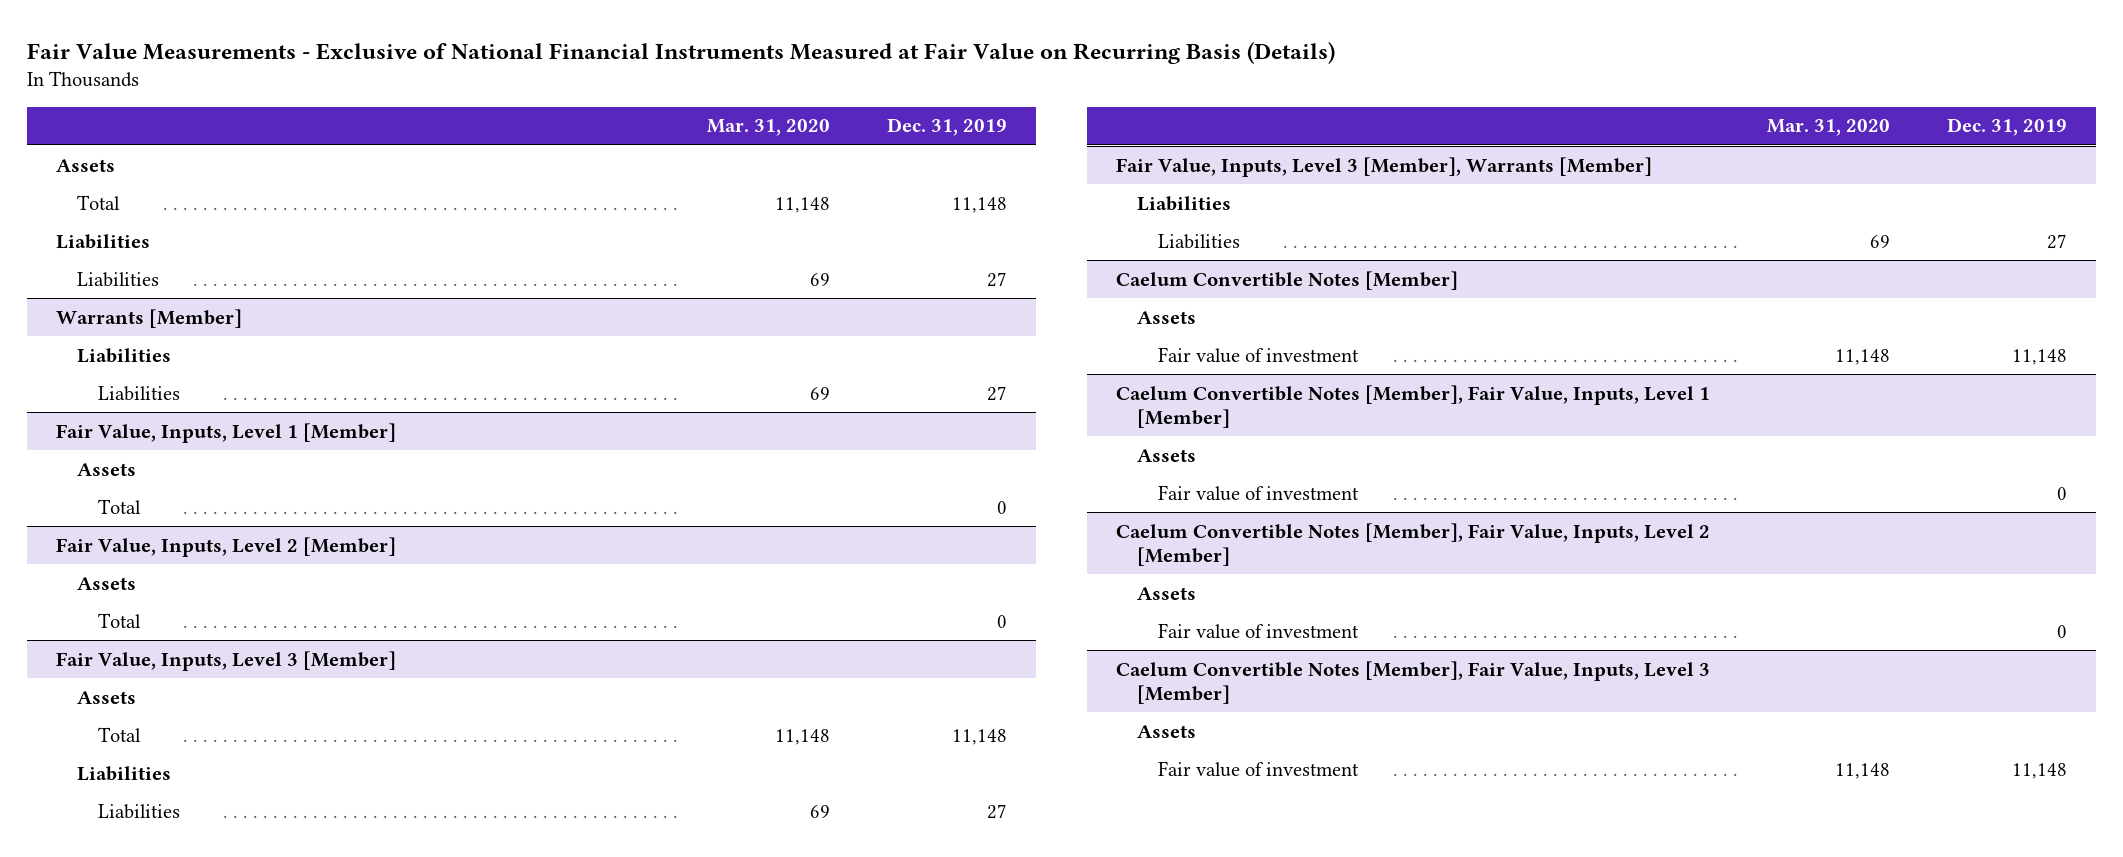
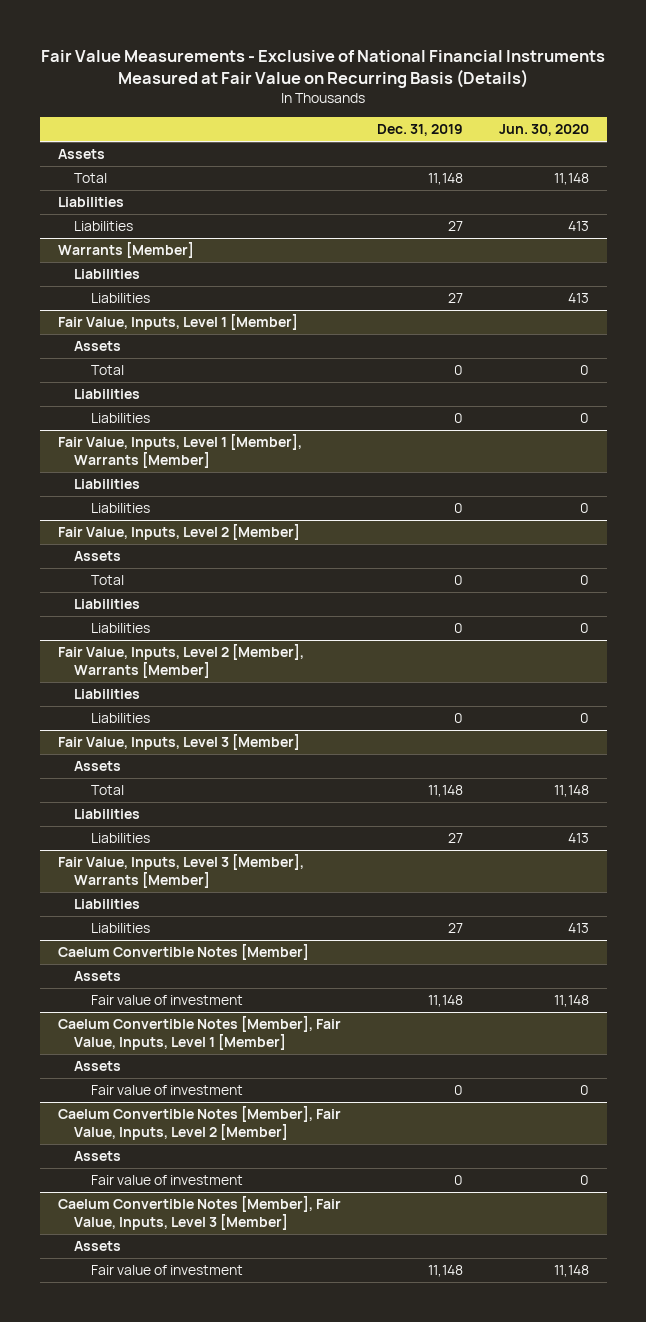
- | Mar. 31, 2020 | Dec. 31, 2019
+ | Dec. 31, 2019 | Jun. 30, 2020
@ Fair Value, Inputs, Level 1 [Member]
+ Liabilities
+ Liabilities | 0 | 0
+ Fair Value, Inputs, Level 1 [Member], Warrants [Member]
+ Liabilities
+ Liabilities | 0 | 0
@ Fair Value, Inputs, Level 2 [Member]
+ Liabilities
+ Liabilities | 0 | 0
+ Fair Value, Inputs, Level 2 [Member], Warrants [Member]
+ Liabilities
+ Liabilities | 0 | 0

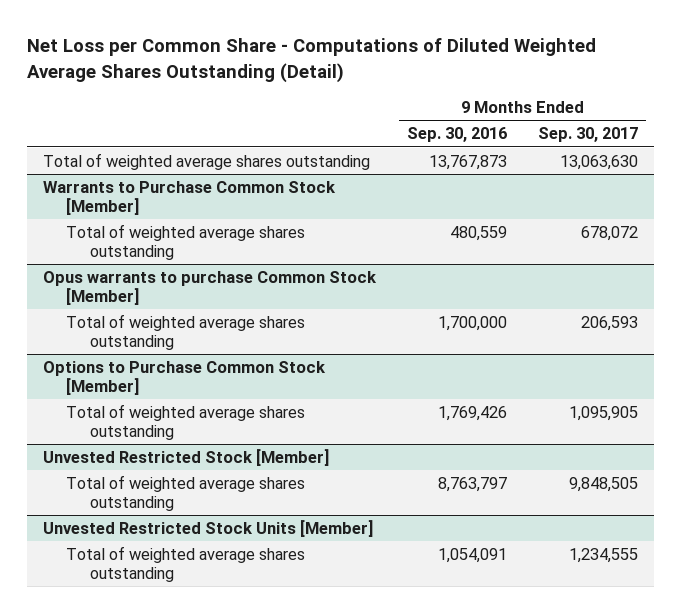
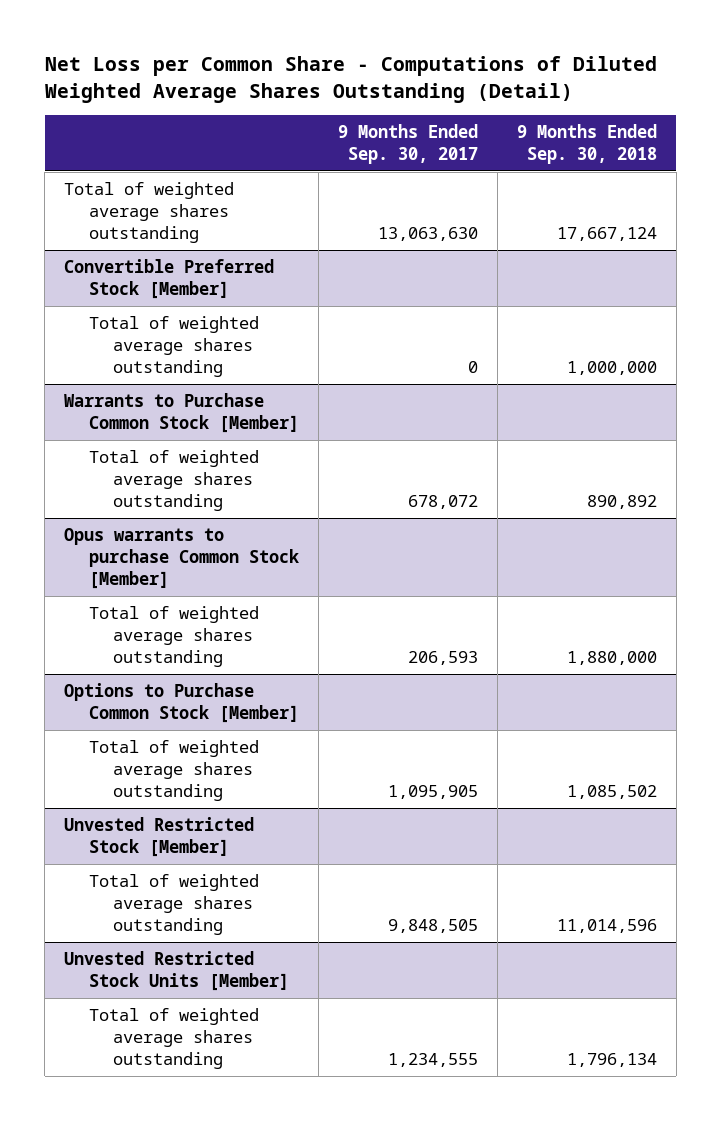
- | 9 Months Ended Sep. 30, 2016 | 9 Months Ended Sep. 30, 2017
+ | 9 Months Ended Sep. 30, 2017 | 9 Months Ended Sep. 30, 2018
+ Convertible Preferred Stock [Member]
+ Total of weighted average shares outstanding | 0 | 1,000,000

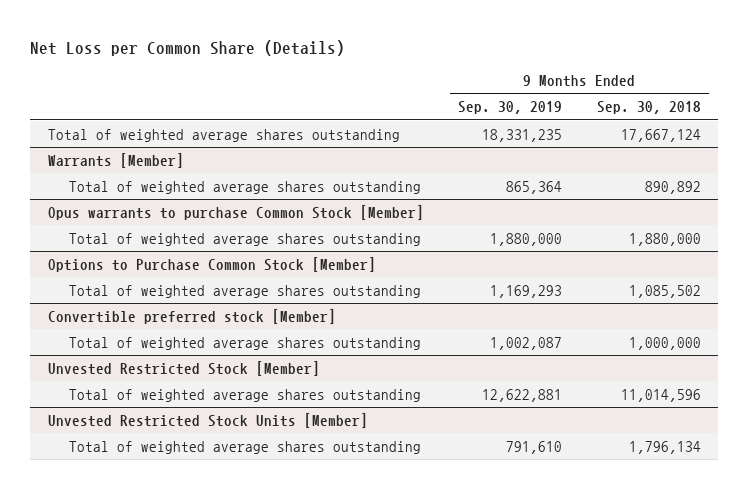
- Net Loss per Common Share - Computations of Diluted Weighted Average Shares Outstanding (Detail)
+ Net Loss per Common Share (Details)
- | 9 Months Ended Sep. 30, 2017 | 9 Months Ended Sep. 30, 2018
+ | 9 Months Ended Sep. 30, 2019 | 9 Months Ended Sep. 30, 2018
- Convertible Preferred Stock [Member]
- Total of weighted average shares outstanding | 0 | 1,000,000
- Warrants to Purchase Common Stock [Member]
+ Warrants [Member]
+ Convertible preferred stock [Member]
+ Total of weighted average shares outstanding | 1,002,087 | 1,000,000

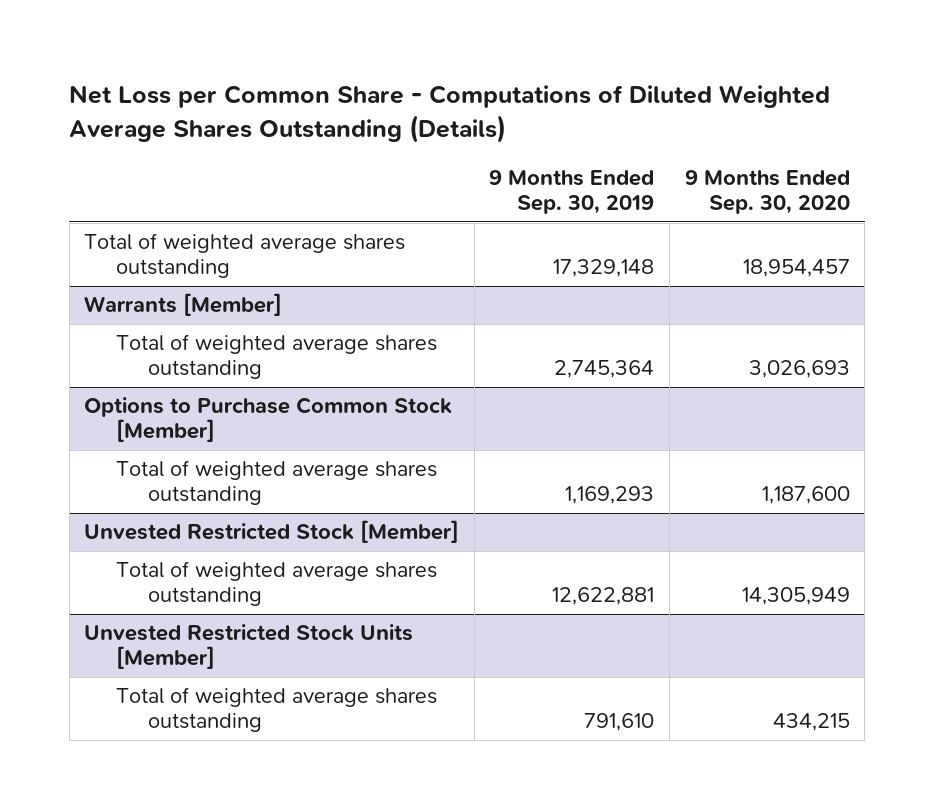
- Net Loss per Common Share (Details)
+ Net Loss per Common Share - Computations of Diluted Weighted Average Shares Outstanding (Details)
- | 9 Months Ended Sep. 30, 2019 | 9 Months Ended Sep. 30, 2018
+ | 9 Months Ended Sep. 30, 2019 | 9 Months Ended Sep. 30, 2020
- Total of weighted average shares outstanding | 18,331,235 | 17,667,124
+ Total of weighted average shares outstanding | 17,329,148 | 18,954,457
@ Warrants [Member]
- Total of weighted average shares outstanding | 865,364 | 890,892
- Opus warrants to purchase Common Stock [Member]
- Total of weighted average shares outstanding | 1,880,000 | 1,880,000
@ Warrants [Member]
+ Total of weighted average shares outstanding | 2,745,364 | 3,026,693
- Convertible preferred stock [Member]
- Total of weighted average shares outstanding | 1,002,087 | 1,000,000

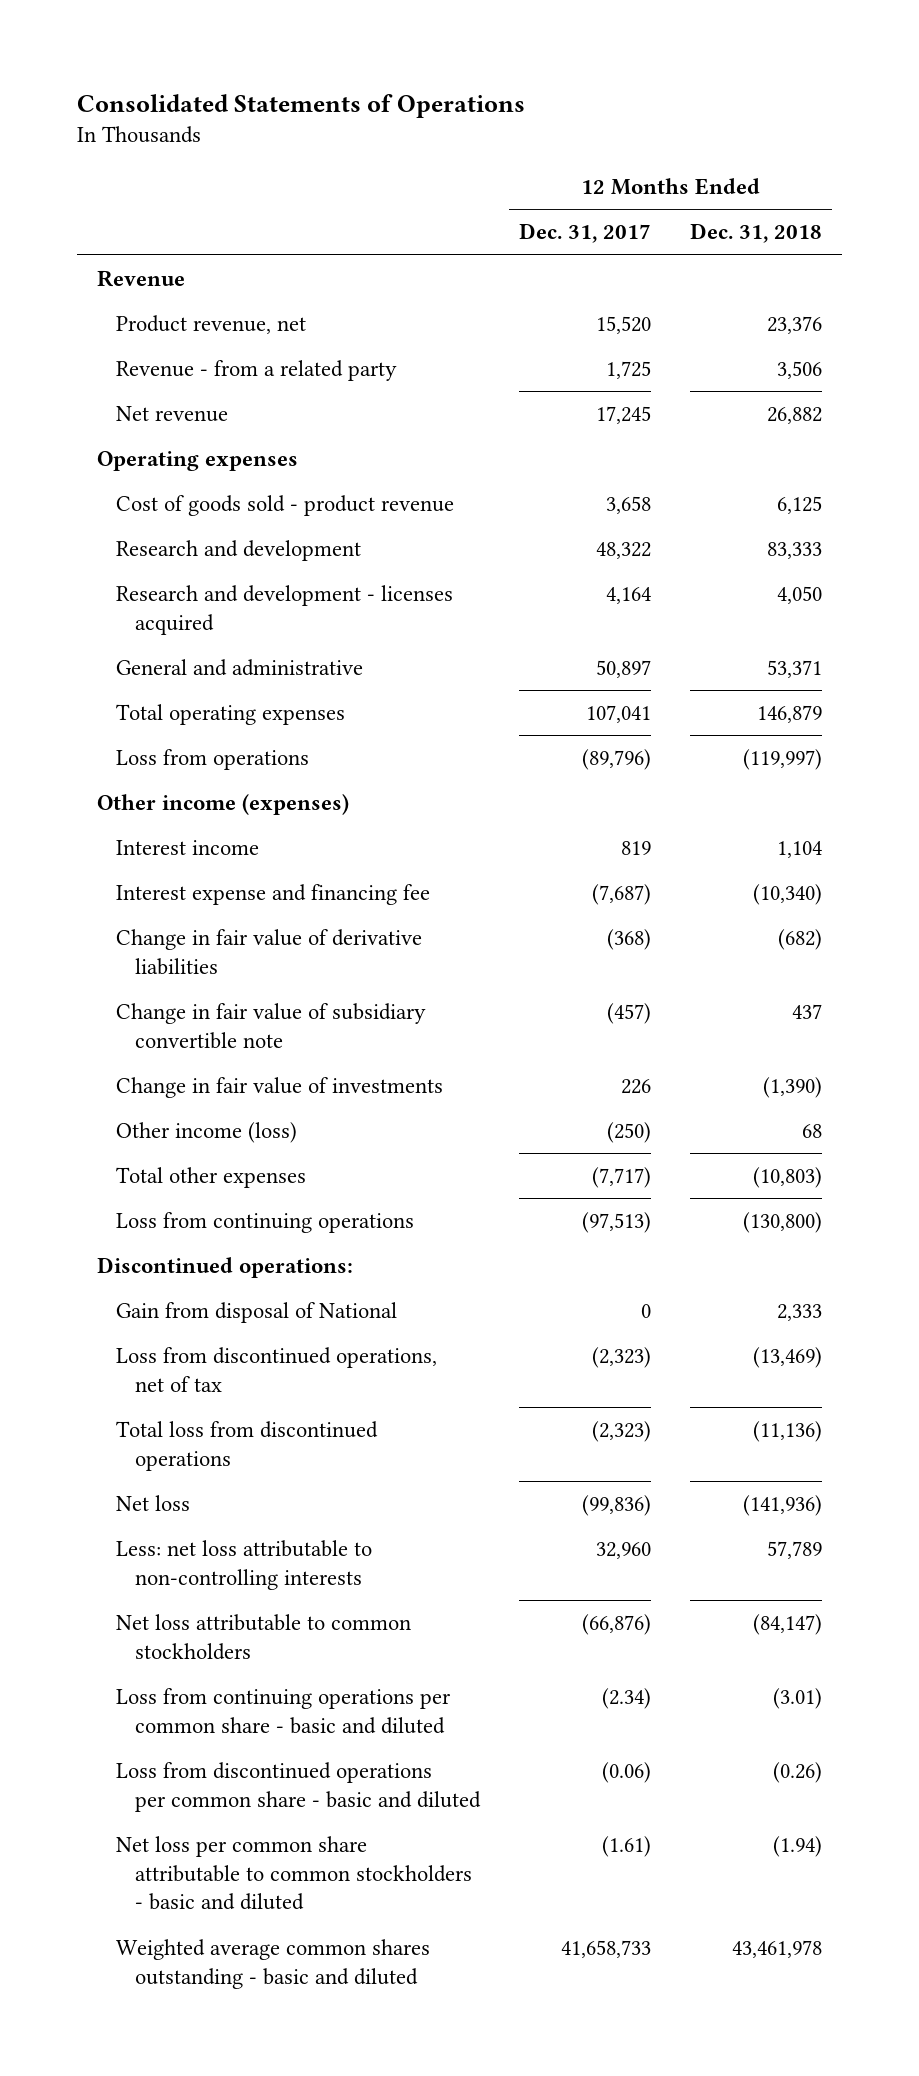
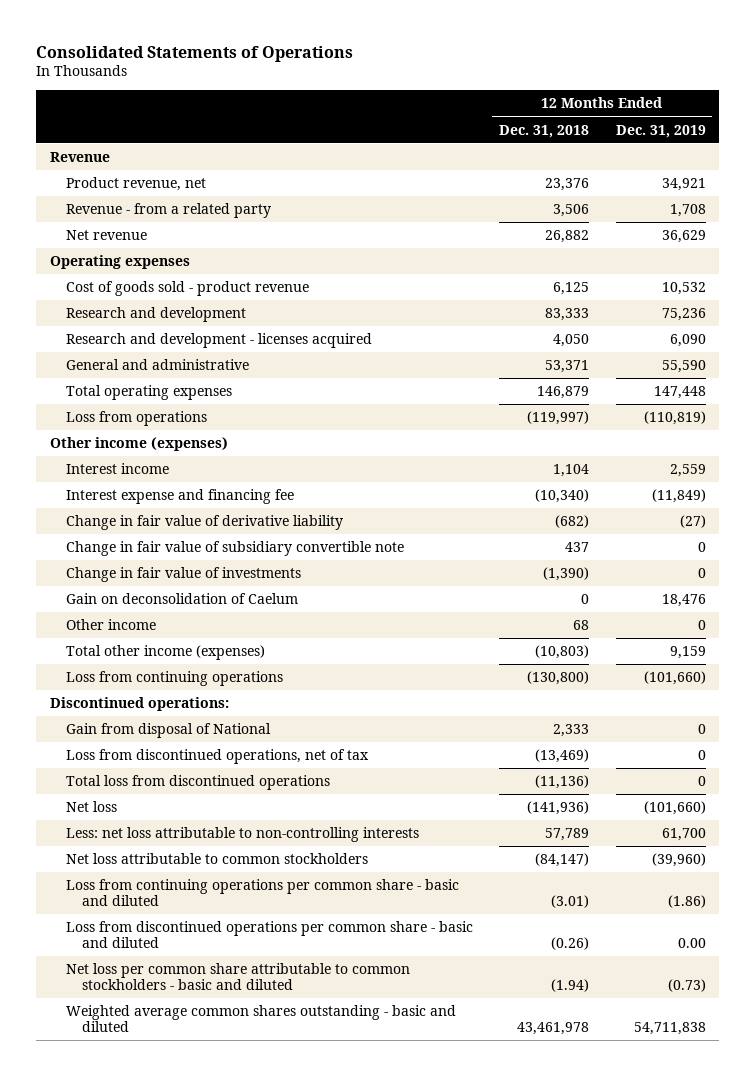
- | 12 Months Ended Dec. 31, 2017 | 12 Months Ended Dec. 31, 2018
+ | 12 Months Ended Dec. 31, 2018 | 12 Months Ended Dec. 31, 2019
- Change in fair value of derivative liabilities | (368) | (682)
+ Change in fair value of derivative liability | (682) | (27)
- Other income (loss) | (250) | 68
- Total other expenses | (7,717) | (10,803)
+ Gain on deconsolidation of Caelum | 0 | 18,476
+ Other income | 68 | 0
+ Total other income (expenses) | (10,803) | 9,159

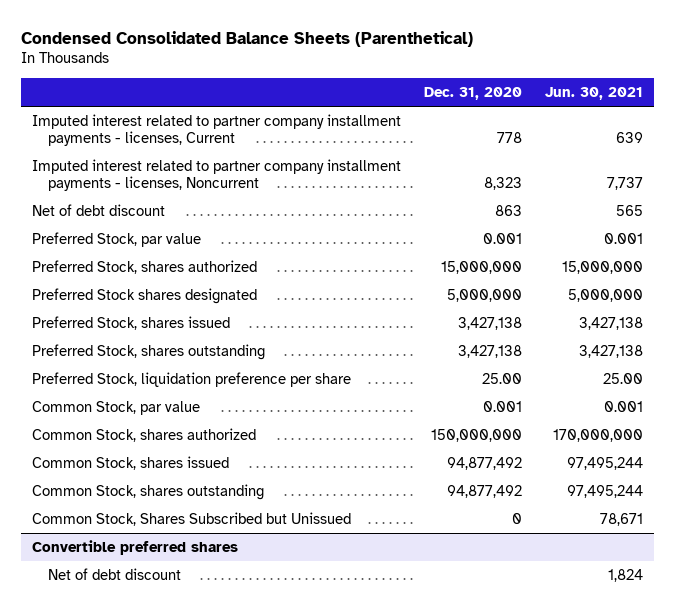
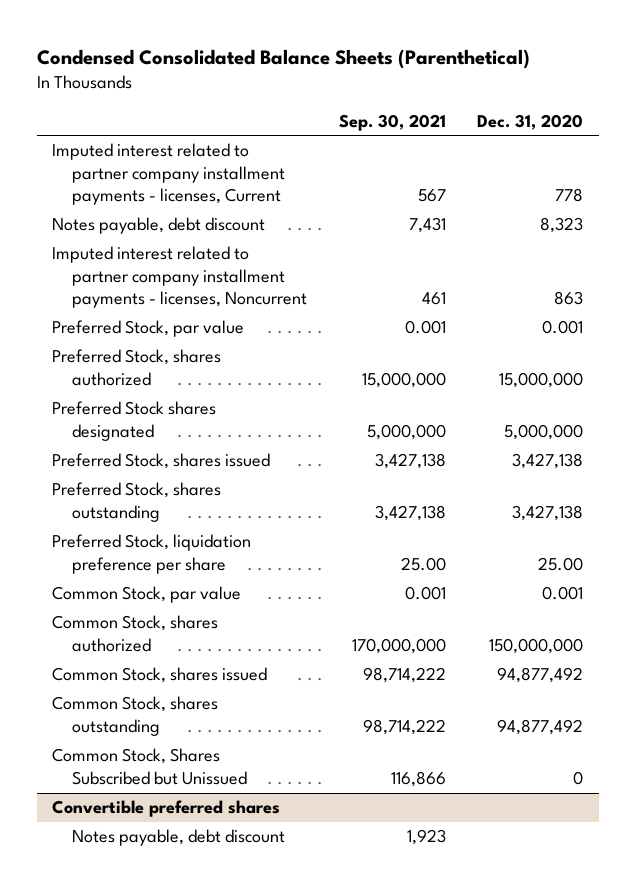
- | Dec. 31, 2020 | Jun. 30, 2021
+ | Sep. 30, 2021 | Dec. 31, 2020
- Imputed interest related to partner company installment payments - licenses, Noncurrent | 8,323 | 7,737
- Net of debt discount | 863 | 565
+ Notes payable, debt discount | 7,431 | 8,323
+ Imputed interest related to partner company installment payments - licenses, Noncurrent | 461 | 863
@ Convertible preferred shares
- Net of debt discount | | 1,824
+ Notes payable, debt discount | 1,923 |

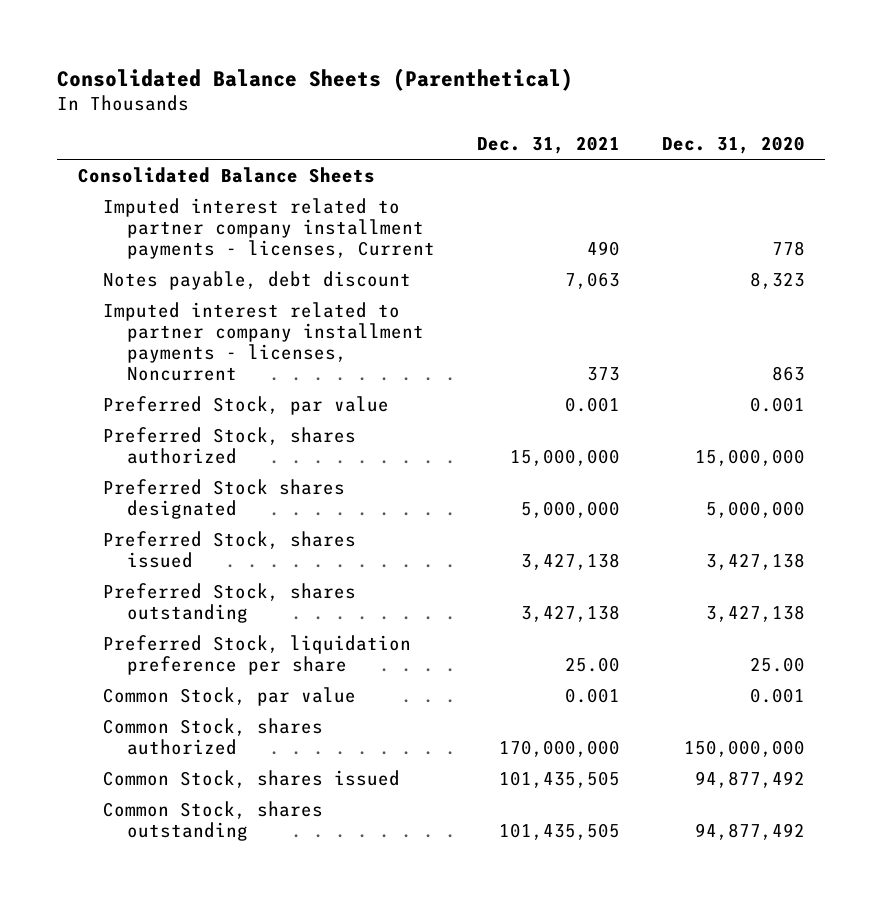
- Condensed Consolidated Balance Sheets (Parenthetical)
+ Consolidated Balance Sheets (Parenthetical)
- | Sep. 30, 2021 | Dec. 31, 2020
+ | Dec. 31, 2021 | Dec. 31, 2020
+ Consolidated Balance Sheets
- Common Stock, Shares Subscribed but Unissued | 116,866 | 0
- Convertible preferred shares
- Notes payable, debt discount | 1,923 |

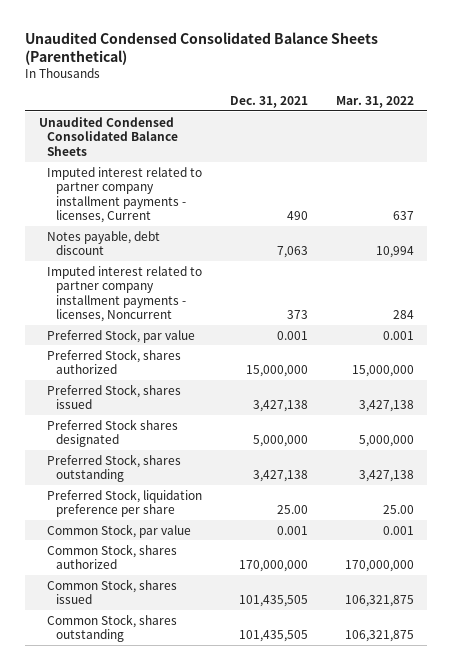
- Consolidated Balance Sheets (Parenthetical)
+ Unaudited Condensed Consolidated Balance Sheets (Parenthetical)
- | Dec. 31, 2021 | Dec. 31, 2020
+ | Dec. 31, 2021 | Mar. 31, 2022
- Consolidated Balance Sheets
+ Unaudited Condensed Consolidated Balance Sheets
moved down: Preferred Stock shares designated | 5,000,000 | 5,000,000

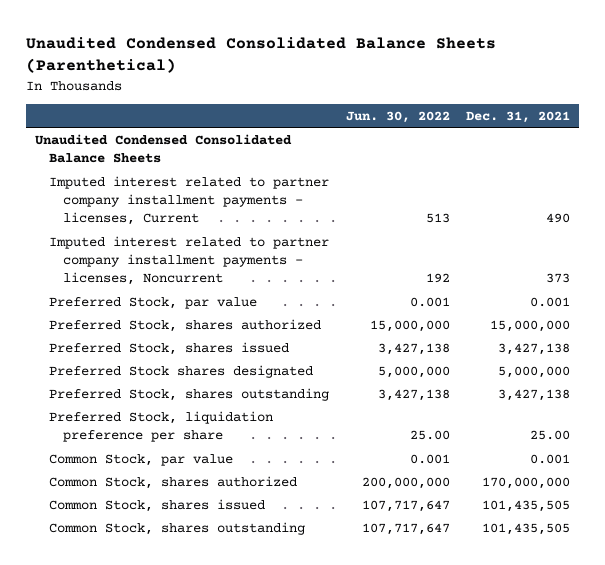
- | Dec. 31, 2021 | Mar. 31, 2022
+ | Jun. 30, 2022 | Dec. 31, 2021
- Notes payable, debt discount | 7,063 | 10,994

